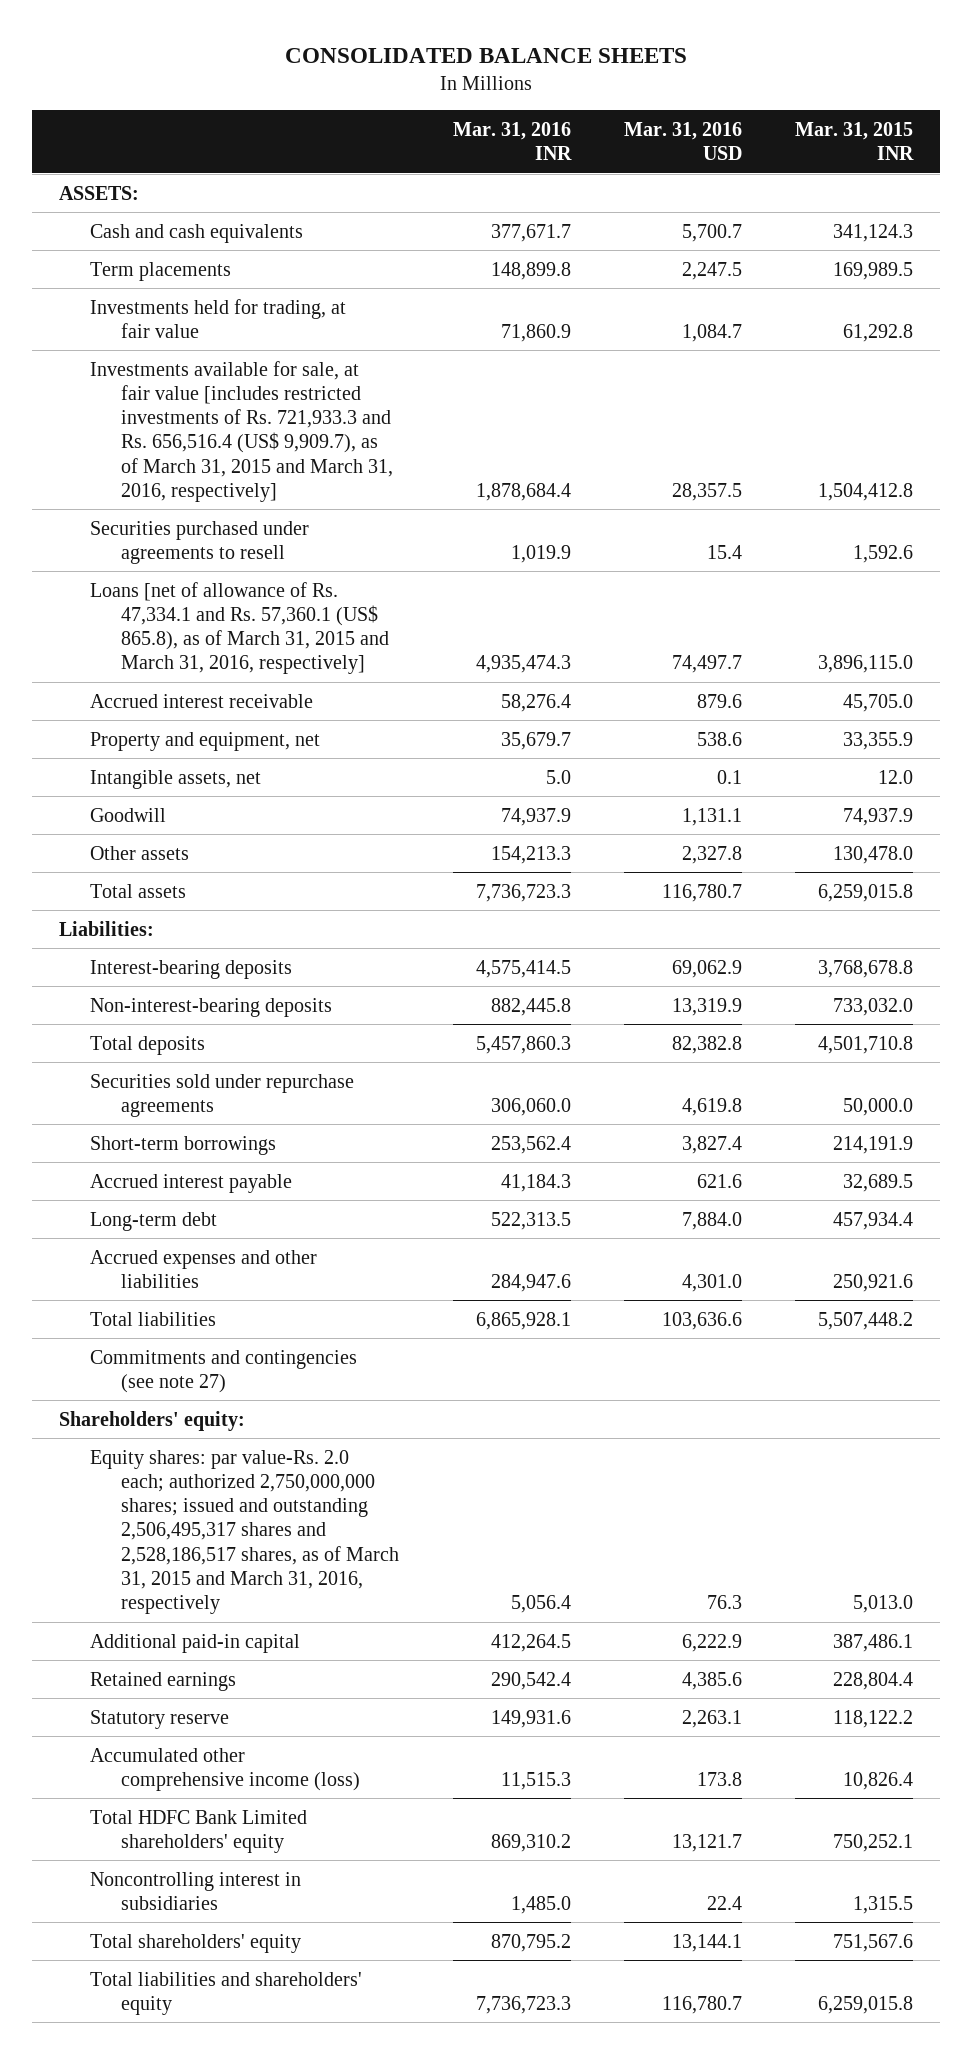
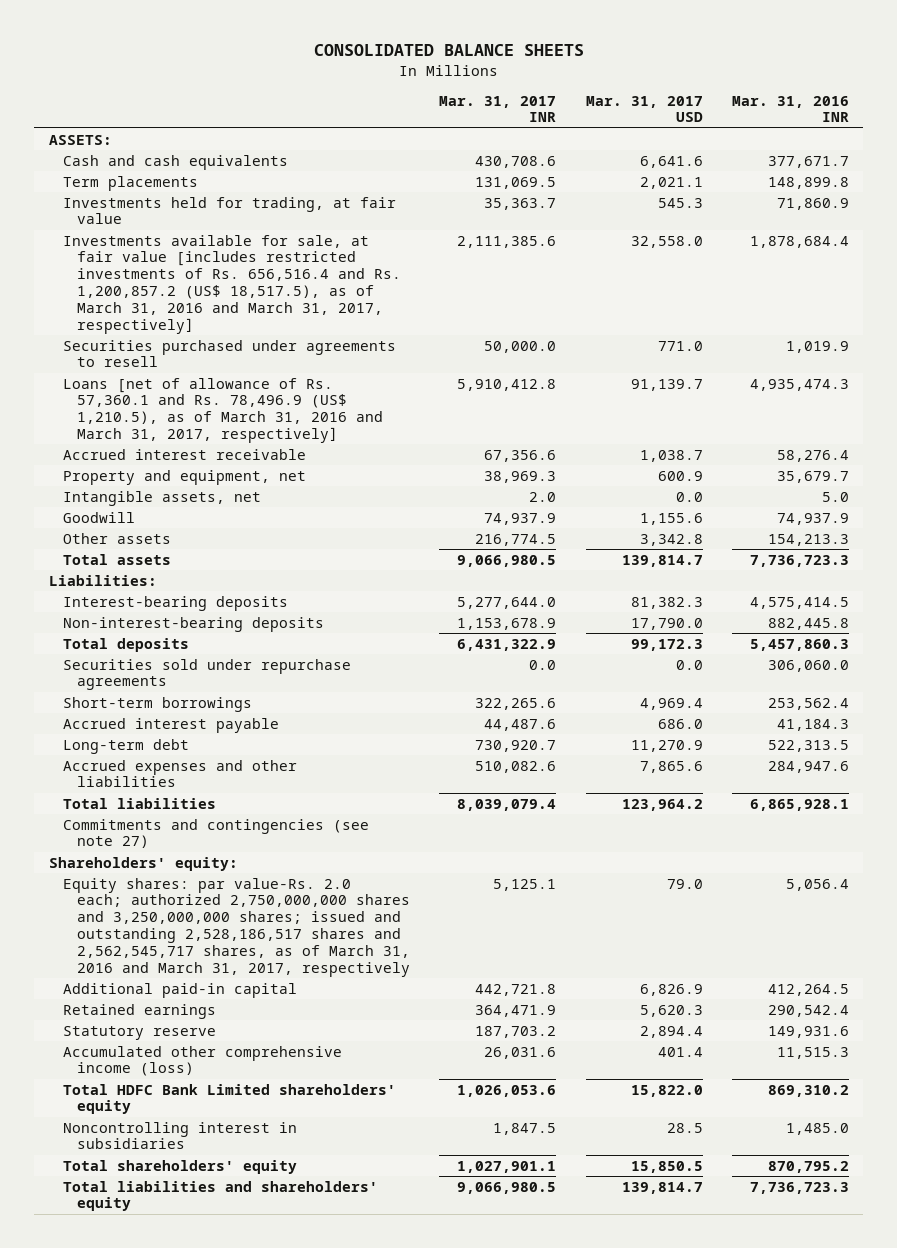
- | Mar. 31, 2016 INR | Mar. 31, 2016 USD | Mar. 31, 2015 INR
+ | Mar. 31, 2017 INR | Mar. 31, 2017 USD | Mar. 31, 2016 INR
- Investments available for sale, at fair value [includes restricted investments of Rs. 721,933.3 and Rs. 656,516.4 (US$ 9,909.7), as of March 31, 2015 and March 31, 2016, respectively] | 1,878,684.4 | 28,357.5 | 1,504,412.8
+ Investments available for sale, at fair value [includes restricted investments of Rs. 656,516.4 and Rs. 1,200,857.2 (US$ 18,517.5), as of March 31, 2016 and March 31, 2017, respectively] | 2,111,385.6 | 32,558.0 | 1,878,684.4
- Loans [net of allowance of Rs. 47,334.1 and Rs. 57,360.1 (US$ 865.8), as of March 31, 2015 and March 31, 2016, respectively] | 4,935,474.3 | 74,497.7 | 3,896,115.0
+ Loans [net of allowance of Rs. 57,360.1 and Rs. 78,496.9 (US$ 1,210.5), as of March 31, 2016 and March 31, 2017, respectively] | 5,910,412.8 | 91,139.7 | 4,935,474.3
- Equity shares: par value-Rs. 2.0 each; authorized 2,750,000,000 shares; issued and outstanding 2,506,495,317 shares and 2,528,186,517 shares, as of March 31, 2015 and March 31, 2016, respectively | 5,056.4 | 76.3 | 5,013.0
+ Equity shares: par value-Rs. 2.0 each; authorized 2,750,000,000 shares and 3,250,000,000 shares; issued and outstanding 2,528,186,517 shares and 2,562,545,717 shares, as of March 31, 2016 and March 31, 2017, respectively | 5,125.1 | 79.0 | 5,056.4

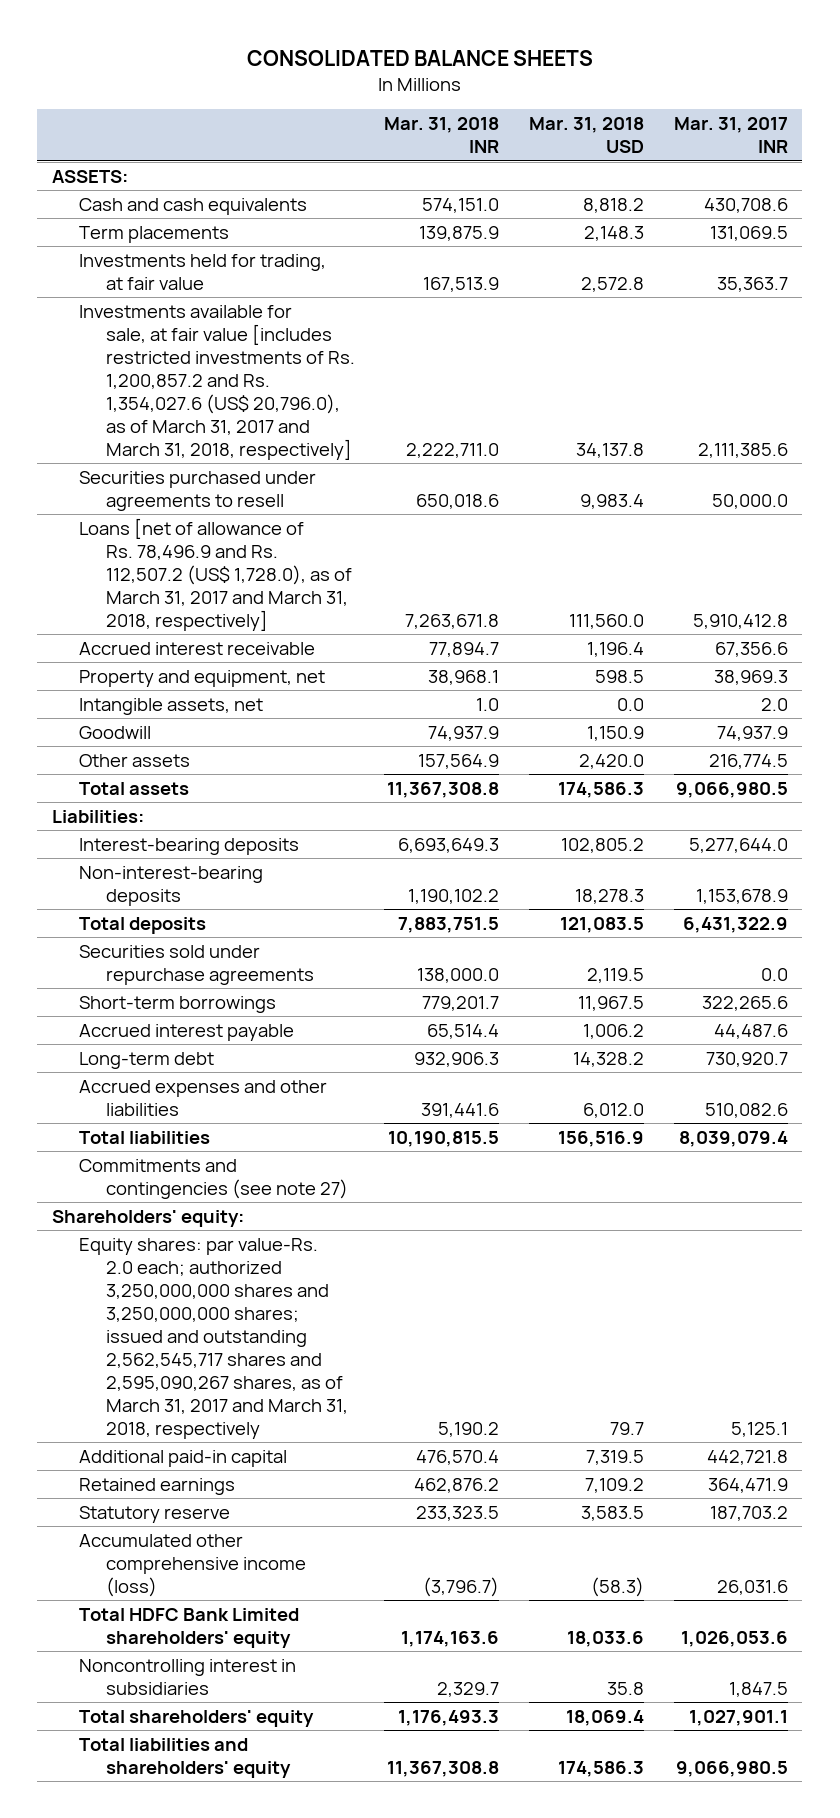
- | Mar. 31, 2017 INR | Mar. 31, 2017 USD | Mar. 31, 2016 INR
+ | Mar. 31, 2018 INR | Mar. 31, 2018 USD | Mar. 31, 2017 INR
- Investments available for sale, at fair value [includes restricted investments of Rs. 656,516.4 and Rs. 1,200,857.2 (US$ 18,517.5), as of March 31, 2016 and March 31, 2017, respectively] | 2,111,385.6 | 32,558.0 | 1,878,684.4
+ Investments available for sale, at fair value [includes restricted investments of Rs. 1,200,857.2 and Rs. 1,354,027.6 (US$ 20,796.0), as of March 31, 2017 and March 31, 2018, respectively] | 2,222,711.0 | 34,137.8 | 2,111,385.6
- Loans [net of allowance of Rs. 57,360.1 and Rs. 78,496.9 (US$ 1,210.5), as of March 31, 2016 and March 31, 2017, respectively] | 5,910,412.8 | 91,139.7 | 4,935,474.3
+ Loans [net of allowance of Rs. 78,496.9 and Rs. 112,507.2 (US$ 1,728.0), as of March 31, 2017 and March 31, 2018, respectively] | 7,263,671.8 | 111,560.0 | 5,910,412.8
- Equity shares: par value-Rs. 2.0 each; authorized 2,750,000,000 shares and 3,250,000,000 shares; issued and outstanding 2,528,186,517 shares and 2,562,545,717 shares, as of March 31, 2016 and March 31, 2017, respectively | 5,125.1 | 79.0 | 5,056.4
+ Equity shares: par value-Rs. 2.0 each; authorized 3,250,000,000 shares and 3,250,000,000 shares; issued and outstanding 2,562,545,717 shares and 2,595,090,267 shares, as of March 31, 2017 and March 31, 2018, respectively | 5,190.2 | 79.7 | 5,125.1

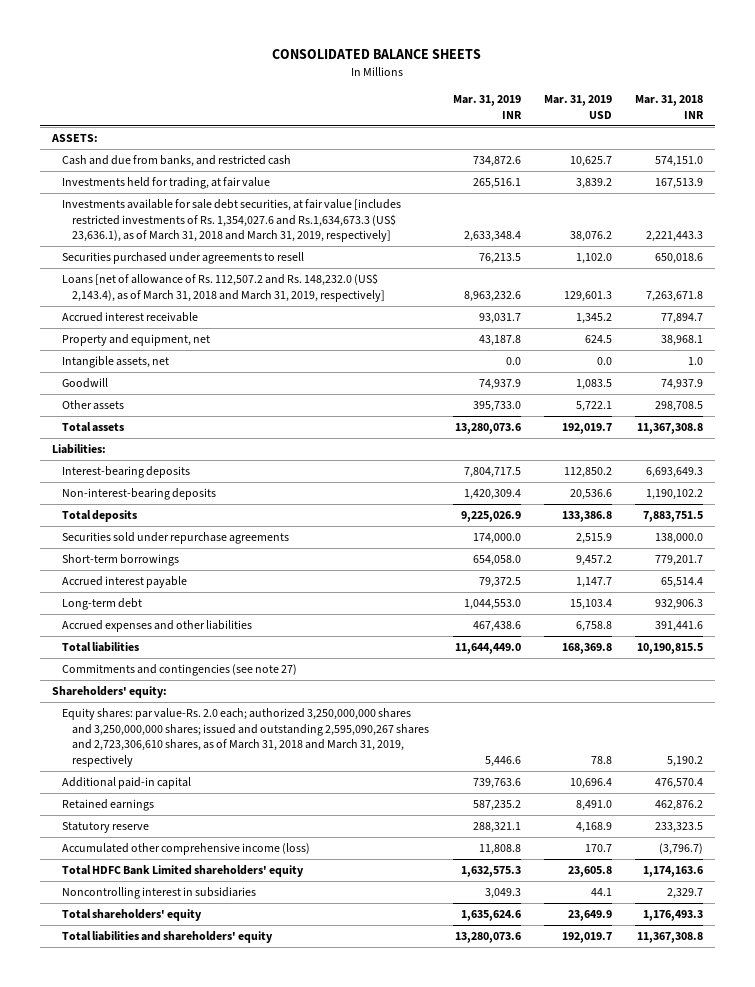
- | Mar. 31, 2018 INR | Mar. 31, 2018 USD | Mar. 31, 2017 INR
+ | Mar. 31, 2019 INR | Mar. 31, 2019 USD | Mar. 31, 2018 INR
- Cash and cash equivalents | 574,151.0 | 8,818.2 | 430,708.6
- Term placements | 139,875.9 | 2,148.3 | 131,069.5
+ Cash and due from banks, and restricted cash | 734,872.6 | 10,625.7 | 574,151.0
- Investments available for sale, at fair value [includes restricted investments of Rs. 1,200,857.2 and Rs. 1,354,027.6 (US$ 20,796.0), as of March 31, 2017 and March 31, 2018, respectively] | 2,222,711.0 | 34,137.8 | 2,111,385.6
+ Investments available for sale debt securities, at fair value [includes restricted investments of Rs. 1,354,027.6 and Rs.1,634,673.3 (US$ 23,636.1), as of March 31, 2018 and March 31, 2019, respectively] | 2,633,348.4 | 38,076.2 | 2,221,443.3
- Loans [net of allowance of Rs. 78,496.9 and Rs. 112,507.2 (US$ 1,728.0), as of March 31, 2017 and March 31, 2018, respectively] | 7,263,671.8 | 111,560.0 | 5,910,412.8
+ Loans [net of allowance of Rs. 112,507.2 and Rs. 148,232.0 (US$ 2,143.4), as of March 31, 2018 and March 31, 2019, respectively] | 8,963,232.6 | 129,601.3 | 7,263,671.8
- Other assets | 157,564.9 | 2,420.0 | 216,774.5
+ Other assets | 395,733.0 | 5,722.1 | 298,708.5
- Equity shares: par value-Rs. 2.0 each; authorized 3,250,000,000 shares and 3,250,000,000 shares; issued and outstanding 2,562,545,717 shares and 2,595,090,267 shares, as of March 31, 2017 and March 31, 2018, respectively | 5,190.2 | 79.7 | 5,125.1
+ Equity shares: par value-Rs. 2.0 each; authorized 3,250,000,000 shares and 3,250,000,000 shares; issued and outstanding 2,595,090,267 shares and 2,723,306,610 shares, as of March 31, 2018 and March 31, 2019, respectively | 5,446.6 | 78.8 | 5,190.2

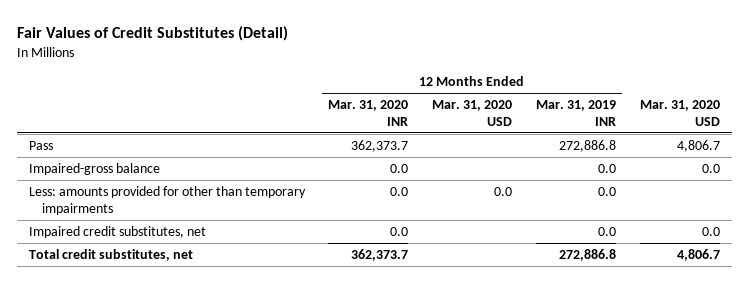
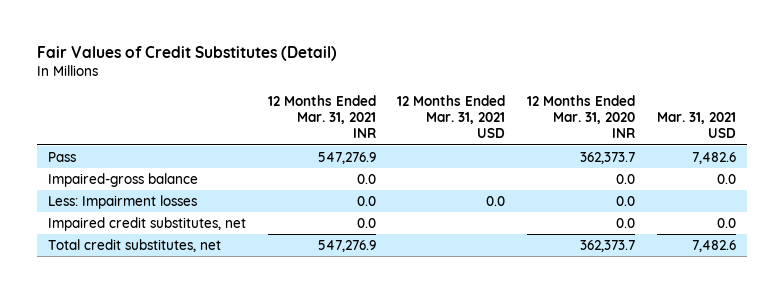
- | 12 Months Ended Mar. 31, 2020 INR | 12 Months Ended Mar. 31, 2020 USD | 12 Months Ended Mar. 31, 2019 INR | Mar. 31, 2020 USD
+ | 12 Months Ended Mar. 31, 2021 INR | 12 Months Ended Mar. 31, 2021 USD | 12 Months Ended Mar. 31, 2020 INR | Mar. 31, 2021 USD
- Less: amounts provided for other than temporary impairments | 0.0 | 0.0 | 0.0 |
+ Less: Impairment losses | 0.0 | 0.0 | 0.0 |

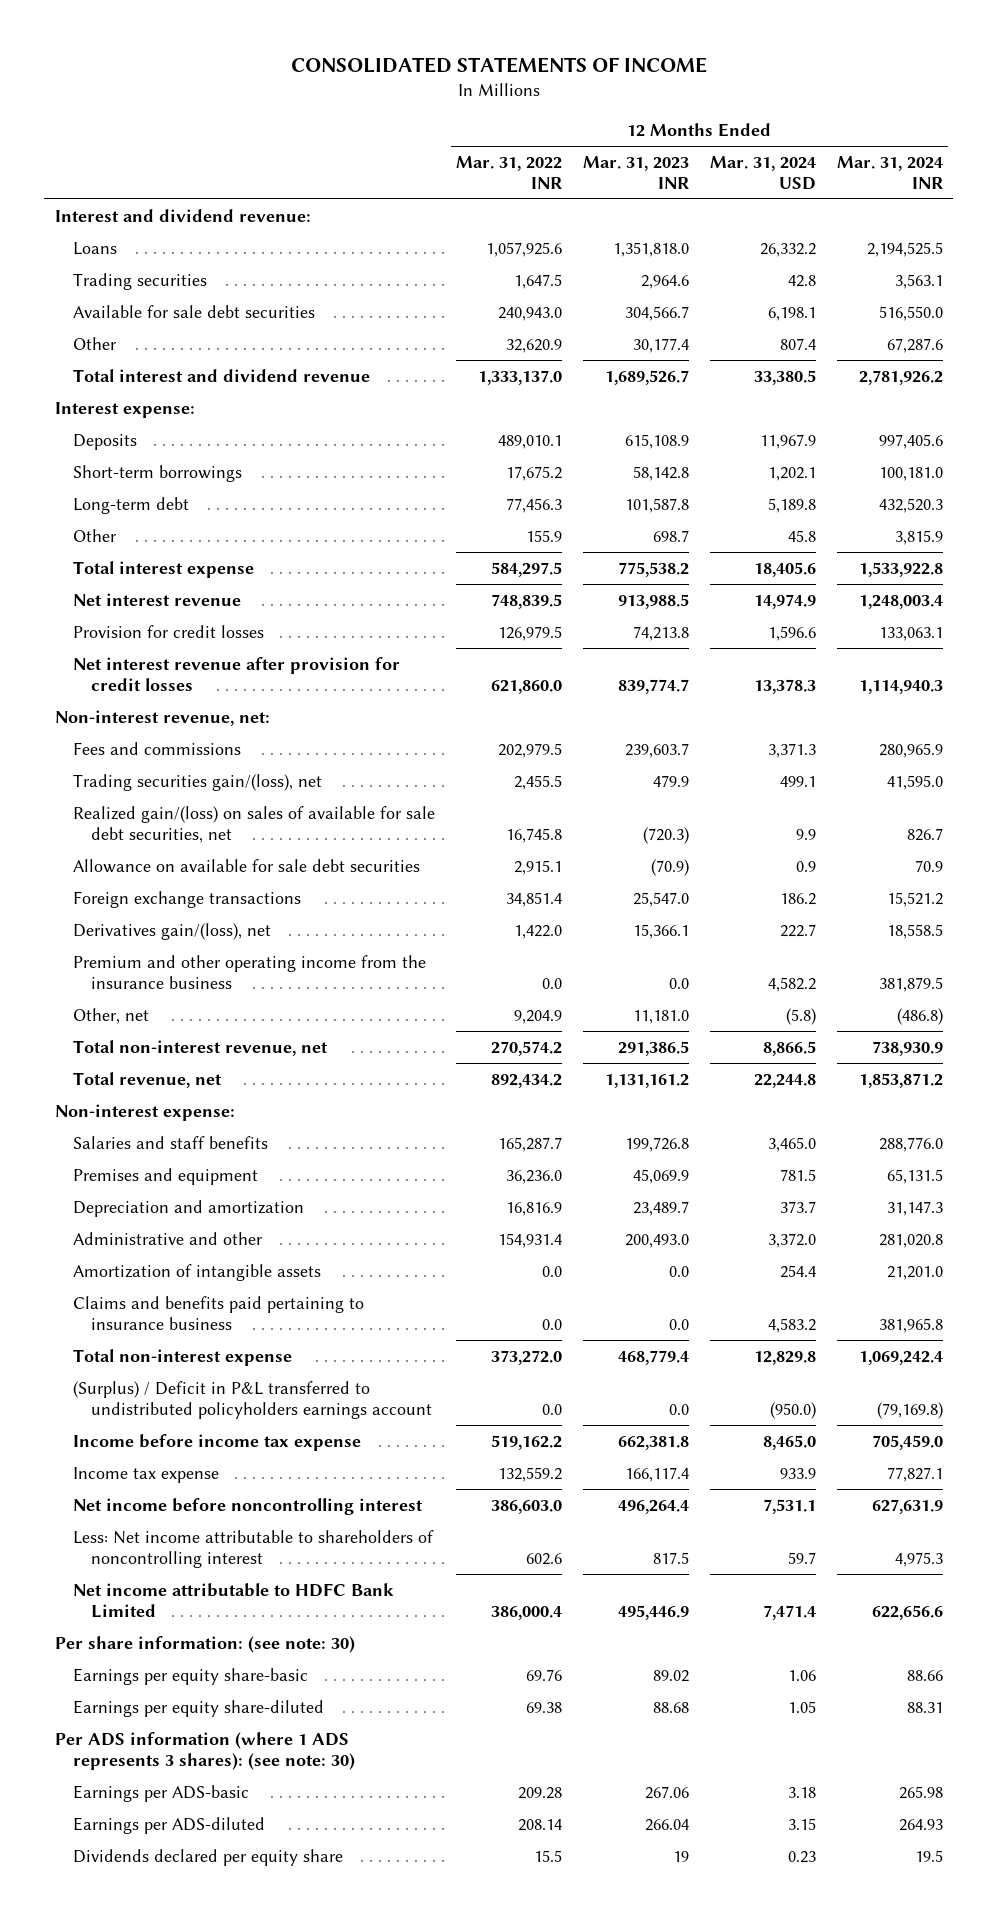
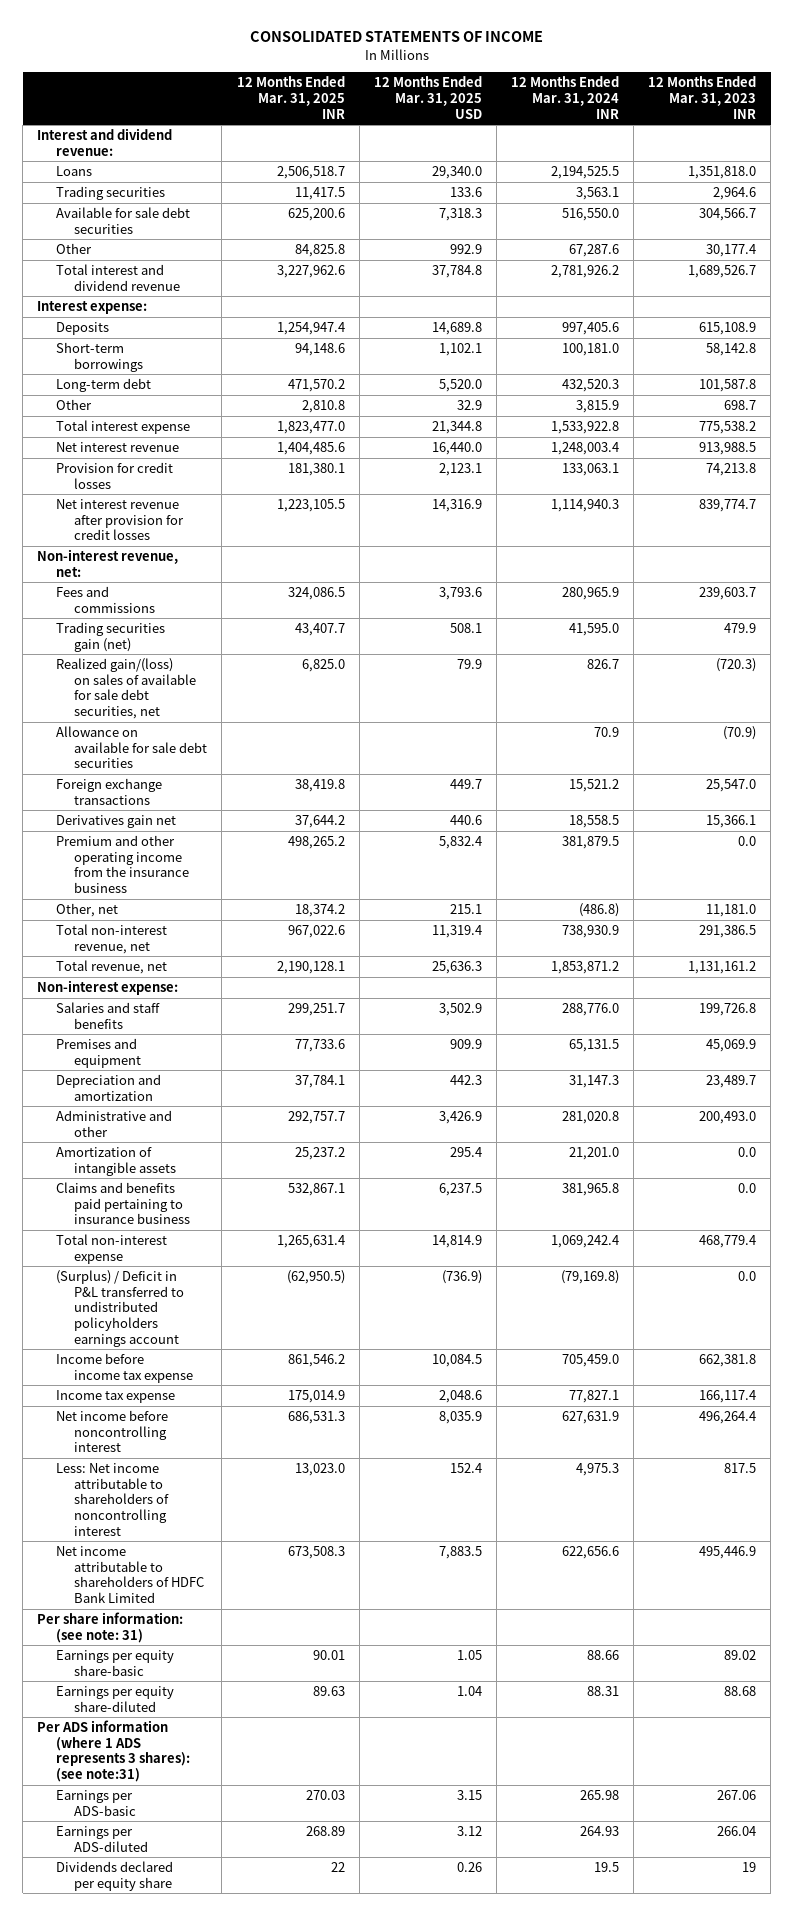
- | 12 Months Ended Mar. 31, 2022 INR | 12 Months Ended Mar. 31, 2023 INR | 12 Months Ended Mar. 31, 2024 USD | 12 Months Ended Mar. 31, 2024 INR
+ | 12 Months Ended Mar. 31, 2025 INR | 12 Months Ended Mar. 31, 2025 USD | 12 Months Ended Mar. 31, 2024 INR | 12 Months Ended Mar. 31, 2023 INR
- Trading securities gain/(loss), net | 2,455.5 | 479.9 | 499.1 | 41,595.0
+ Trading securities gain (net) | 43,407.7 | 508.1 | 41,595.0 | 479.9
- Derivatives gain/(loss), net | 1,422.0 | 15,366.1 | 222.7 | 18,558.5
+ Derivatives gain net | 37,644.2 | 440.6 | 18,558.5 | 15,366.1
- Net income attributable to HDFC Bank Limited | 386,000.4 | 495,446.9 | 7,471.4 | 622,656.6
- Per share information: (see note: 30)
+ Net income attributable to shareholders of HDFC Bank Limited | 673,508.3 | 7,883.5 | 622,656.6 | 495,446.9
+ Per share information: (see note: 31)
- Per ADS information (where 1 ADS represents 3 shares): (see note: 30)
+ Per ADS information (where 1 ADS represents 3 shares): (see note:31)

